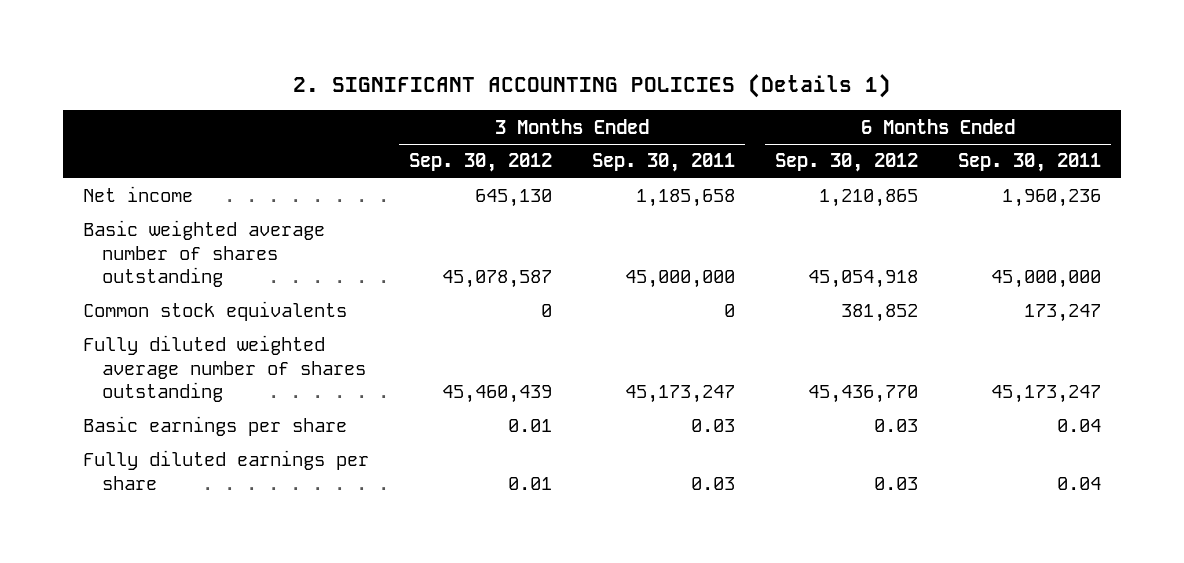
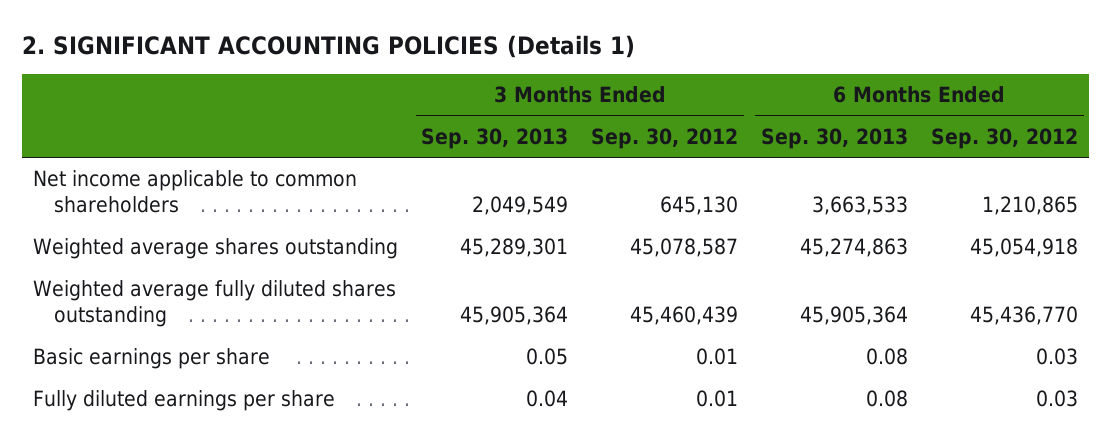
- | 3 Months Ended Sep. 30, 2012 | 3 Months Ended Sep. 30, 2011 | 6 Months Ended Sep. 30, 2012 | 6 Months Ended Sep. 30, 2011
+ | 3 Months Ended Sep. 30, 2013 | 3 Months Ended Sep. 30, 2012 | 6 Months Ended Sep. 30, 2013 | 6 Months Ended Sep. 30, 2012
- Net income | 645,130 | 1,185,658 | 1,210,865 | 1,960,236
- Basic weighted average number of shares outstanding | 45,078,587 | 45,000,000 | 45,054,918 | 45,000,000
- Common stock equivalents | 0 | 0 | 381,852 | 173,247
- Fully diluted weighted average number of shares outstanding | 45,460,439 | 45,173,247 | 45,436,770 | 45,173,247
+ Net income applicable to common shareholders | 2,049,549 | 645,130 | 3,663,533 | 1,210,865
+ Weighted average shares outstanding | 45,289,301 | 45,078,587 | 45,274,863 | 45,054,918
+ Weighted average fully diluted shares outstanding | 45,905,364 | 45,460,439 | 45,905,364 | 45,436,770

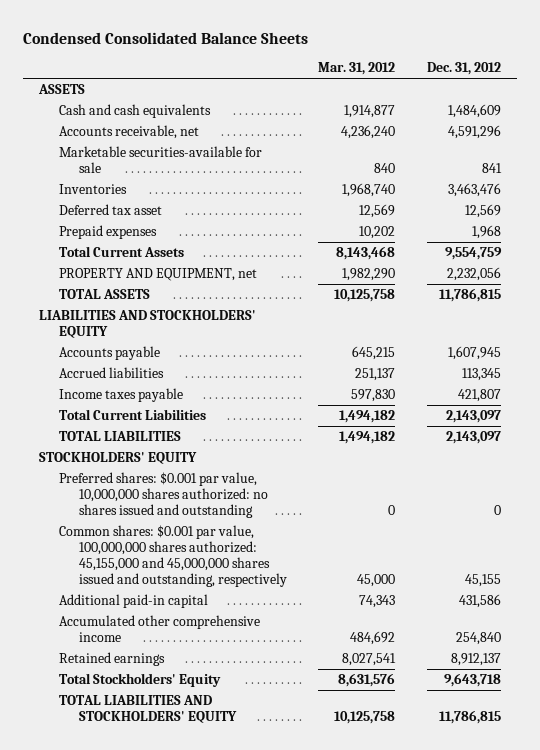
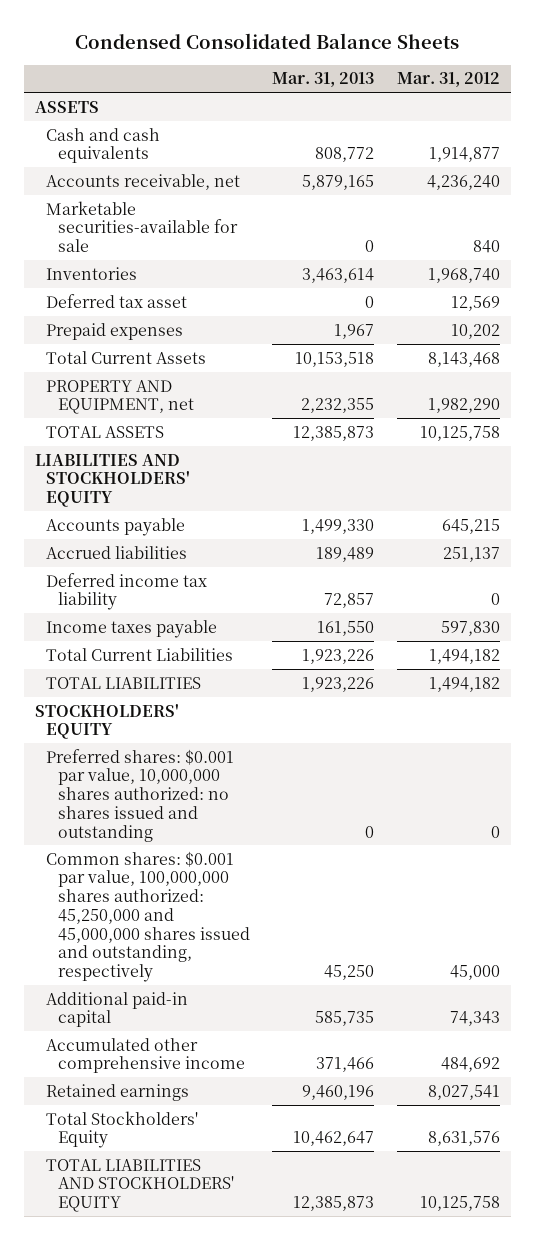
- | Mar. 31, 2012 | Dec. 31, 2012
+ | Mar. 31, 2013 | Mar. 31, 2012
+ Deferred income tax liability | 72,857 | 0
- Common shares: $0.001 par value, 100,000,000 shares authorized: 45,155,000 and 45,000,000 shares issued and outstanding, respectively | 45,000 | 45,155
+ Common shares: $0.001 par value, 100,000,000 shares authorized: 45,250,000 and 45,000,000 shares issued and outstanding, respectively | 45,250 | 45,000

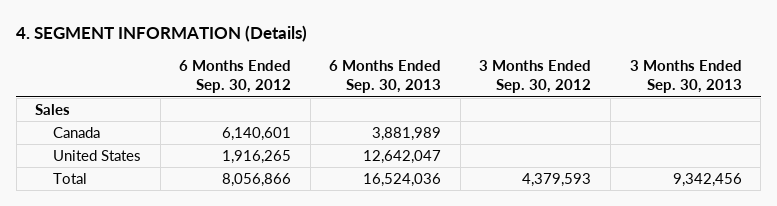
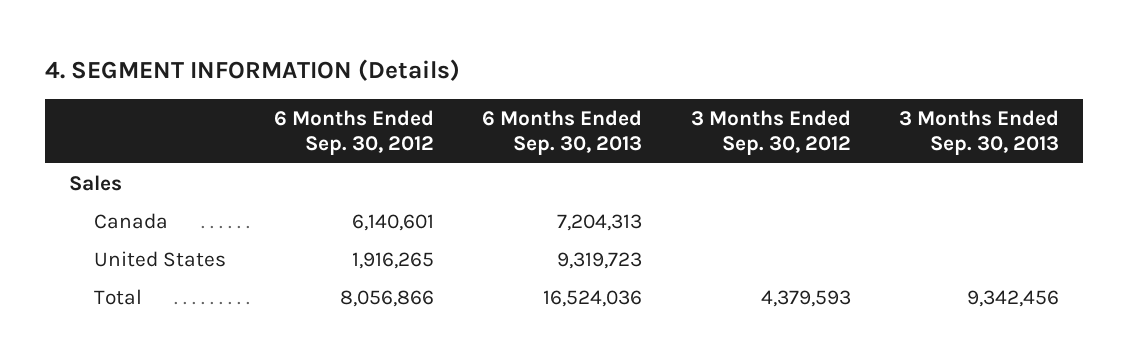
- Canada | 6,140,601 | 3,881,989 | |
- United States | 1,916,265 | 12,642,047 | |
+ Canada | 6,140,601 | 7,204,313 | |
+ United States | 1,916,265 | 9,319,723 | |

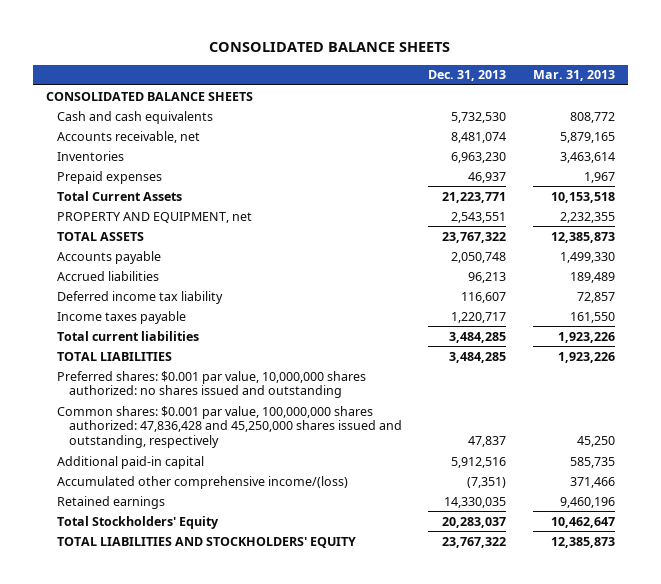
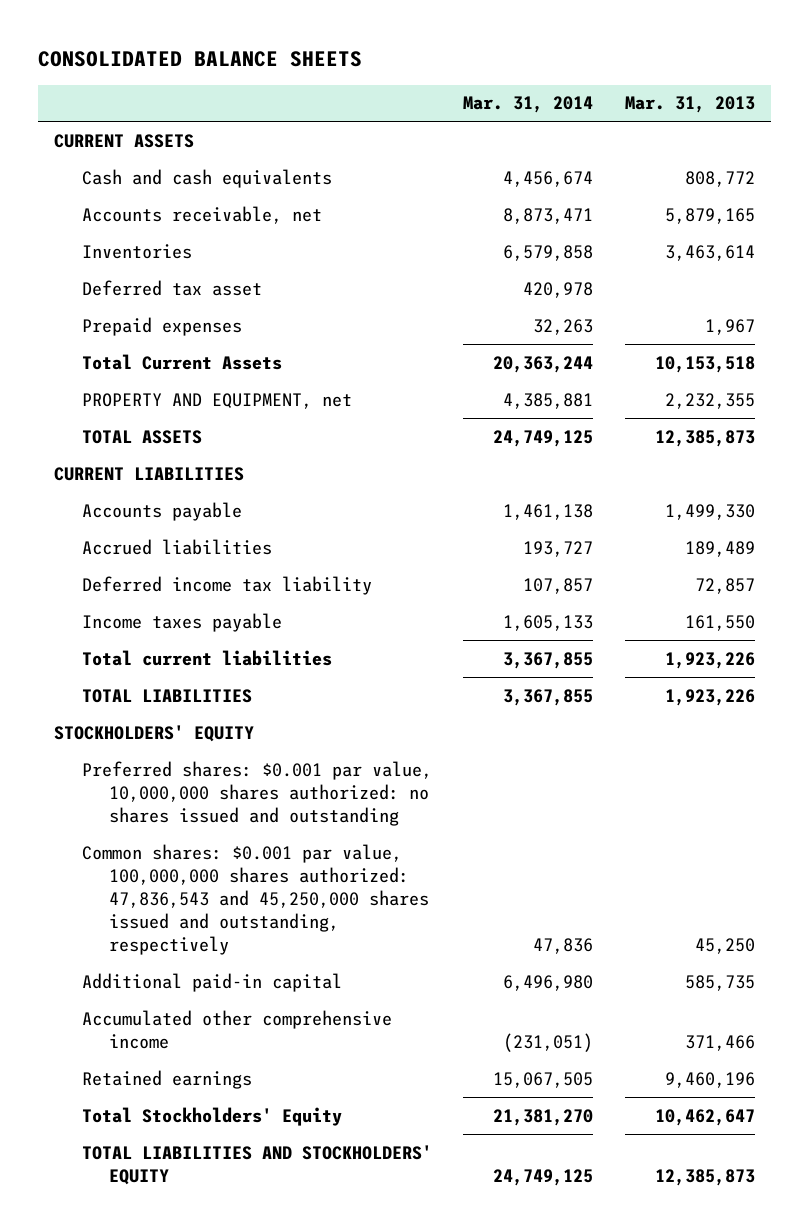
- | Dec. 31, 2013 | Mar. 31, 2013
+ | Mar. 31, 2014 | Mar. 31, 2013
- CONSOLIDATED BALANCE SHEETS
+ CURRENT ASSETS
+ Deferred tax asset | 420,978 |
+ CURRENT LIABILITIES
+ STOCKHOLDERS' EQUITY
- Common shares: $0.001 par value, 100,000,000 shares authorized: 47,836,428 and 45,250,000 shares issued and outstanding, respectively | 47,837 | 45,250
+ Common shares: $0.001 par value, 100,000,000 shares authorized: 47,836,543 and 45,250,000 shares issued and outstanding, respectively | 47,836 | 45,250
- Accumulated other comprehensive income/(loss) | (7,351) | 371,466
+ Accumulated other comprehensive income | (231,051) | 371,466

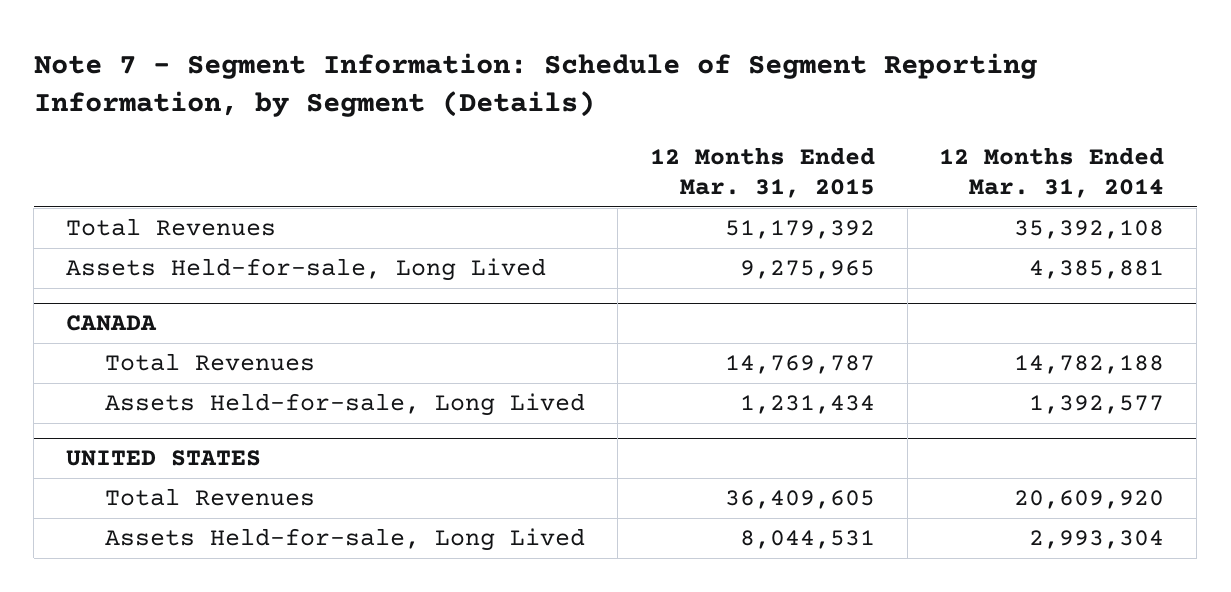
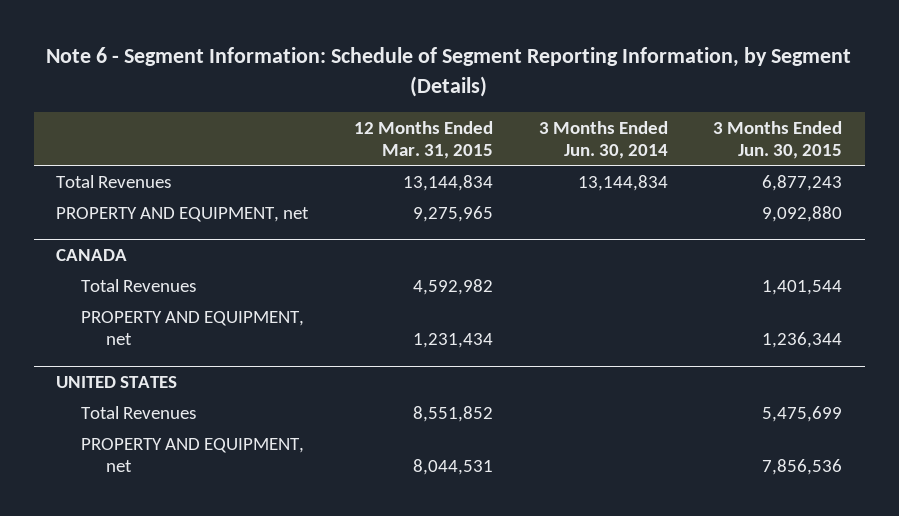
- Note 7 - Segment Information: Schedule of Segment Reporting Information, by Segment (Details)
+ Note 6 - Segment Information: Schedule of Segment Reporting Information, by Segment (Details)
- | 12 Months Ended Mar. 31, 2015 | 12 Months Ended Mar. 31, 2014
+ | 12 Months Ended Mar. 31, 2015 | 3 Months Ended Jun. 30, 2014 | 3 Months Ended Jun. 30, 2015
- Total Revenues | 51,179,392 | 35,392,108
- Assets Held-for-sale, Long Lived | 9,275,965 | 4,385,881
+ Total Revenues | 13,144,834 | 13,144,834 | 6,877,243
+ PROPERTY AND EQUIPMENT, net | 9,275,965 | | 9,092,880
@ CANADA
- Total Revenues | 14,769,787 | 14,782,188
- Assets Held-for-sale, Long Lived | 1,231,434 | 1,392,577
+ Total Revenues | 4,592,982 | | 1,401,544
+ PROPERTY AND EQUIPMENT, net | 1,231,434 | | 1,236,344
@ UNITED STATES
- Total Revenues | 36,409,605 | 20,609,920
- Assets Held-for-sale, Long Lived | 8,044,531 | 2,993,304
+ Total Revenues | 8,551,852 | | 5,475,699
+ PROPERTY AND EQUIPMENT, net | 8,044,531 | | 7,856,536

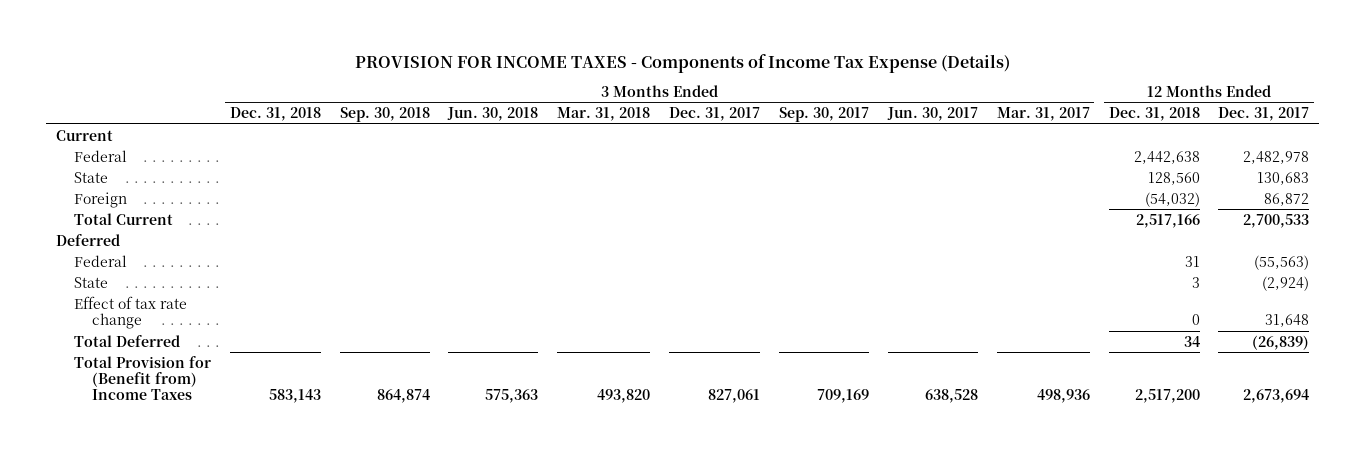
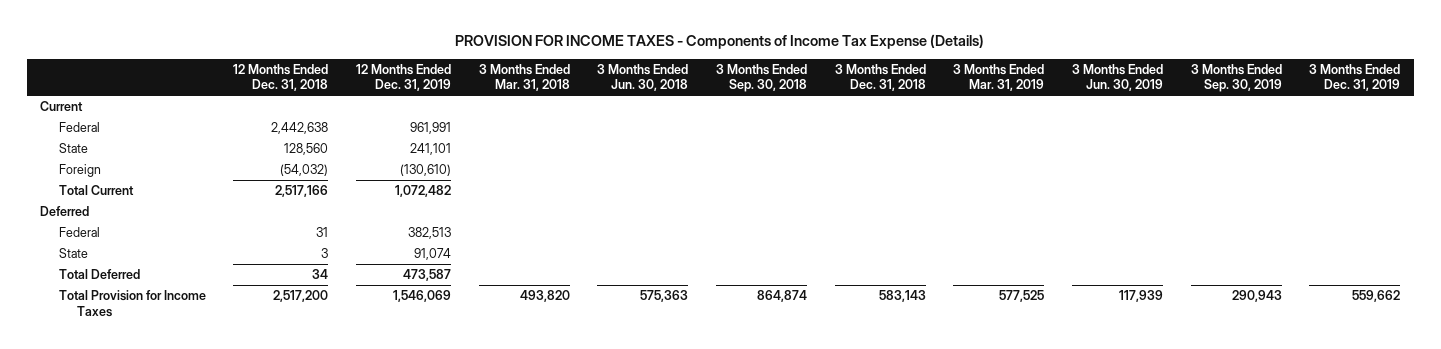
- | 3 Months Ended Dec. 31, 2018 | 3 Months Ended Sep. 30, 2018 | 3 Months Ended Jun. 30, 2018 | 3 Months Ended Mar. 31, 2018 | 3 Months Ended Dec. 31, 2017 | 3 Months Ended Sep. 30, 2017 | 3 Months Ended Jun. 30, 2017 | 3 Months Ended Mar. 31, 2017 | 12 Months Ended Dec. 31, 2018 | 12 Months Ended Dec. 31, 2017
+ | 12 Months Ended Dec. 31, 2018 | 12 Months Ended Dec. 31, 2019 | 3 Months Ended Mar. 31, 2018 | 3 Months Ended Jun. 30, 2018 | 3 Months Ended Sep. 30, 2018 | 3 Months Ended Dec. 31, 2018 | 3 Months Ended Mar. 31, 2019 | 3 Months Ended Jun. 30, 2019 | 3 Months Ended Sep. 30, 2019 | 3 Months Ended Dec. 31, 2019
- Effect of tax rate change | | | | | | | | | 0 | 31,648
- Total Provision for (Benefit from) Income Taxes | 583,143 | 864,874 | 575,363 | 493,820 | 827,061 | 709,169 | 638,528 | 498,936 | 2,517,200 | 2,673,694
+ Total Provision for Income Taxes | 2,517,200 | 1,546,069 | 493,820 | 575,363 | 864,874 | 583,143 | 577,525 | 117,939 | 290,943 | 559,662

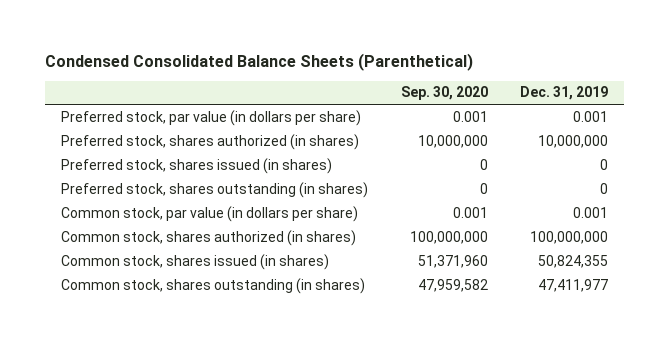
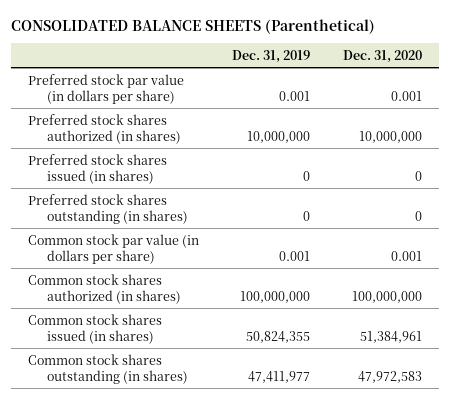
- Condensed Consolidated Balance Sheets (Parenthetical)
+ CONSOLIDATED BALANCE SHEETS (Parenthetical)
- | Sep. 30, 2020 | Dec. 31, 2019
+ | Dec. 31, 2019 | Dec. 31, 2020
- Preferred stock, par value (in dollars per share) | 0.001 | 0.001
- Preferred stock, shares authorized (in shares) | 10,000,000 | 10,000,000
- Preferred stock, shares issued (in shares) | 0 | 0
- Preferred stock, shares outstanding (in shares) | 0 | 0
- Common stock, par value (in dollars per share) | 0.001 | 0.001
- Common stock, shares authorized (in shares) | 100,000,000 | 100,000,000
- Common stock, shares issued (in shares) | 51,371,960 | 50,824,355
- Common stock, shares outstanding (in shares) | 47,959,582 | 47,411,977
+ Preferred stock par value (in dollars per share) | 0.001 | 0.001
+ Preferred stock shares authorized (in shares) | 10,000,000 | 10,000,000
+ Preferred stock shares issued (in shares) | 0 | 0
+ Preferred stock shares outstanding (in shares) | 0 | 0
+ Common stock par value (in dollars per share) | 0.001 | 0.001
+ Common stock shares authorized (in shares) | 100,000,000 | 100,000,000
+ Common stock shares issued (in shares) | 50,824,355 | 51,384,961
+ Common stock shares outstanding (in shares) | 47,411,977 | 47,972,583

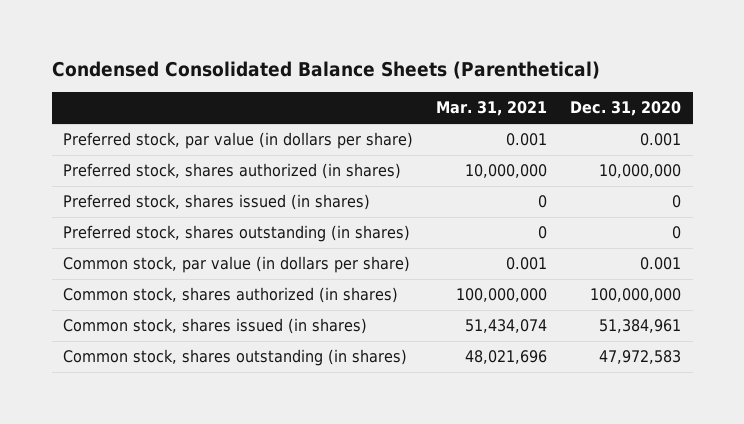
- CONSOLIDATED BALANCE SHEETS (Parenthetical)
+ Condensed Consolidated Balance Sheets (Parenthetical)
- | Dec. 31, 2019 | Dec. 31, 2020
+ | Mar. 31, 2021 | Dec. 31, 2020
- Preferred stock par value (in dollars per share) | 0.001 | 0.001
- Preferred stock shares authorized (in shares) | 10,000,000 | 10,000,000
- Preferred stock shares issued (in shares) | 0 | 0
- Preferred stock shares outstanding (in shares) | 0 | 0
- Common stock par value (in dollars per share) | 0.001 | 0.001
- Common stock shares authorized (in shares) | 100,000,000 | 100,000,000
- Common stock shares issued (in shares) | 50,824,355 | 51,384,961
- Common stock shares outstanding (in shares) | 47,411,977 | 47,972,583
+ Preferred stock, par value (in dollars per share) | 0.001 | 0.001
+ Preferred stock, shares authorized (in shares) | 10,000,000 | 10,000,000
+ Preferred stock, shares issued (in shares) | 0 | 0
+ Preferred stock, shares outstanding (in shares) | 0 | 0
+ Common stock, par value (in dollars per share) | 0.001 | 0.001
+ Common stock, shares authorized (in shares) | 100,000,000 | 100,000,000
+ Common stock, shares issued (in shares) | 51,434,074 | 51,384,961
+ Common stock, shares outstanding (in shares) | 48,021,696 | 47,972,583

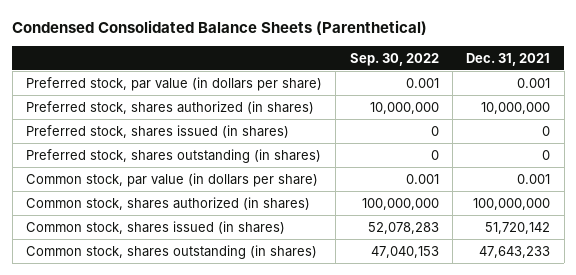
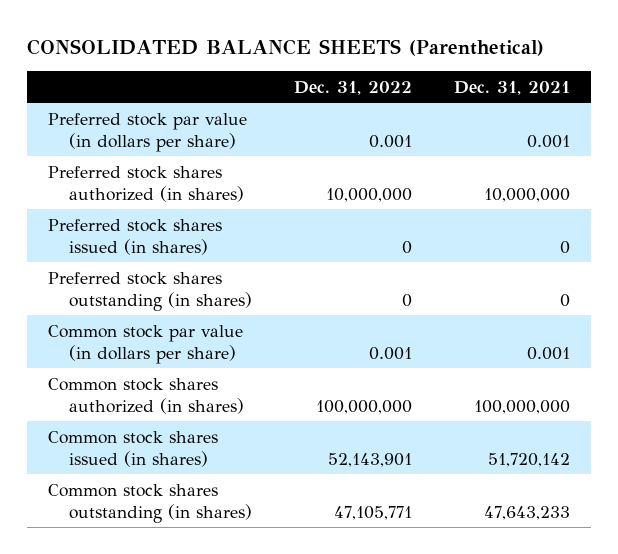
- Condensed Consolidated Balance Sheets (Parenthetical)
+ CONSOLIDATED BALANCE SHEETS (Parenthetical)
- | Sep. 30, 2022 | Dec. 31, 2021
+ | Dec. 31, 2022 | Dec. 31, 2021
- Preferred stock, par value (in dollars per share) | 0.001 | 0.001
- Preferred stock, shares authorized (in shares) | 10,000,000 | 10,000,000
- Preferred stock, shares issued (in shares) | 0 | 0
- Preferred stock, shares outstanding (in shares) | 0 | 0
- Common stock, par value (in dollars per share) | 0.001 | 0.001
- Common stock, shares authorized (in shares) | 100,000,000 | 100,000,000
- Common stock, shares issued (in shares) | 52,078,283 | 51,720,142
- Common stock, shares outstanding (in shares) | 47,040,153 | 47,643,233
+ Preferred stock par value (in dollars per share) | 0.001 | 0.001
+ Preferred stock shares authorized (in shares) | 10,000,000 | 10,000,000
+ Preferred stock shares issued (in shares) | 0 | 0
+ Preferred stock shares outstanding (in shares) | 0 | 0
+ Common stock par value (in dollars per share) | 0.001 | 0.001
+ Common stock shares authorized (in shares) | 100,000,000 | 100,000,000
+ Common stock shares issued (in shares) | 52,143,901 | 51,720,142
+ Common stock shares outstanding (in shares) | 47,105,771 | 47,643,233

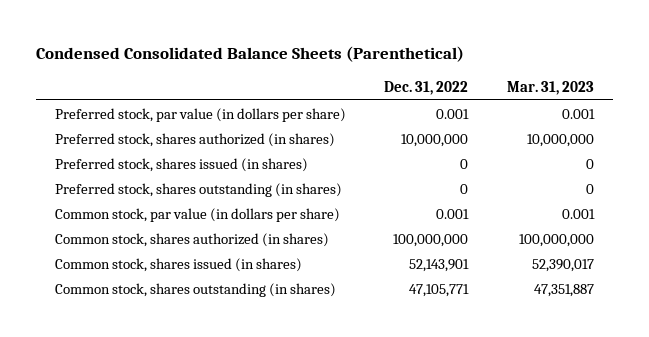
- CONSOLIDATED BALANCE SHEETS (Parenthetical)
+ Condensed Consolidated Balance Sheets (Parenthetical)
- | Dec. 31, 2022 | Dec. 31, 2021
+ | Dec. 31, 2022 | Mar. 31, 2023
- Preferred stock par value (in dollars per share) | 0.001 | 0.001
- Preferred stock shares authorized (in shares) | 10,000,000 | 10,000,000
- Preferred stock shares issued (in shares) | 0 | 0
- Preferred stock shares outstanding (in shares) | 0 | 0
- Common stock par value (in dollars per share) | 0.001 | 0.001
- Common stock shares authorized (in shares) | 100,000,000 | 100,000,000
- Common stock shares issued (in shares) | 52,143,901 | 51,720,142
- Common stock shares outstanding (in shares) | 47,105,771 | 47,643,233
+ Preferred stock, par value (in dollars per share) | 0.001 | 0.001
+ Preferred stock, shares authorized (in shares) | 10,000,000 | 10,000,000
+ Preferred stock, shares issued (in shares) | 0 | 0
+ Preferred stock, shares outstanding (in shares) | 0 | 0
+ Common stock, par value (in dollars per share) | 0.001 | 0.001
+ Common stock, shares authorized (in shares) | 100,000,000 | 100,000,000
+ Common stock, shares issued (in shares) | 52,143,901 | 52,390,017
+ Common stock, shares outstanding (in shares) | 47,105,771 | 47,351,887

